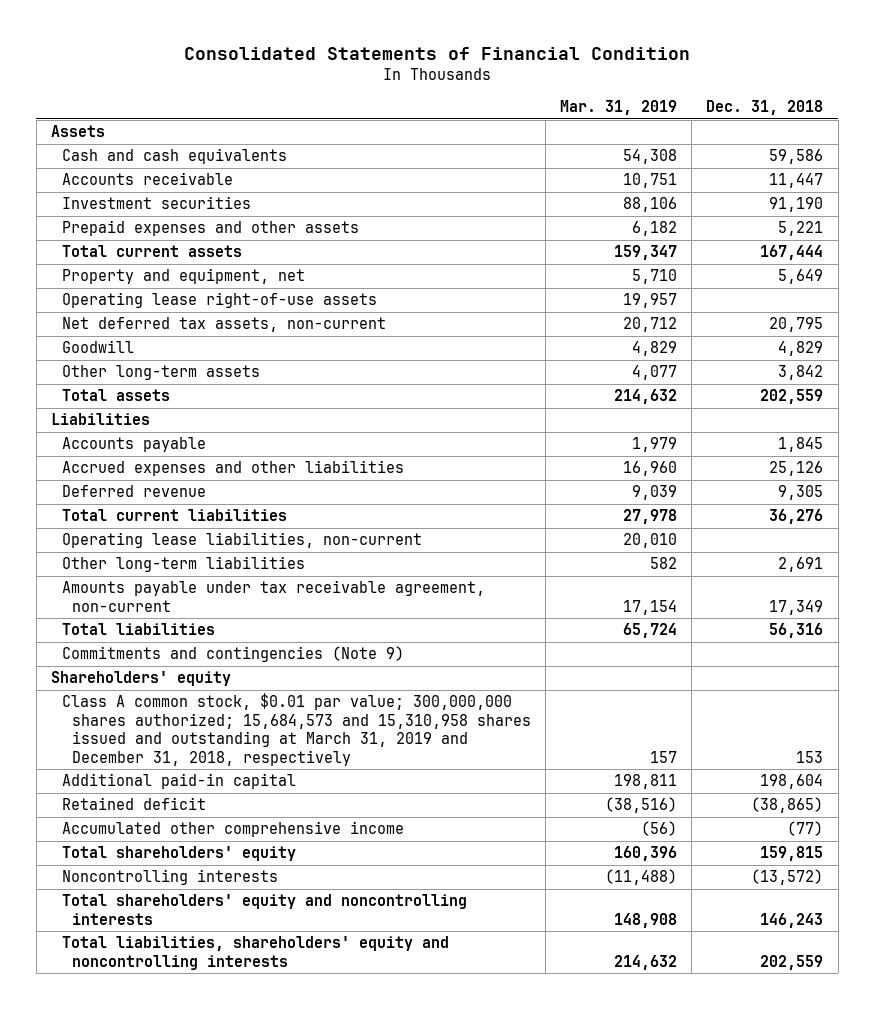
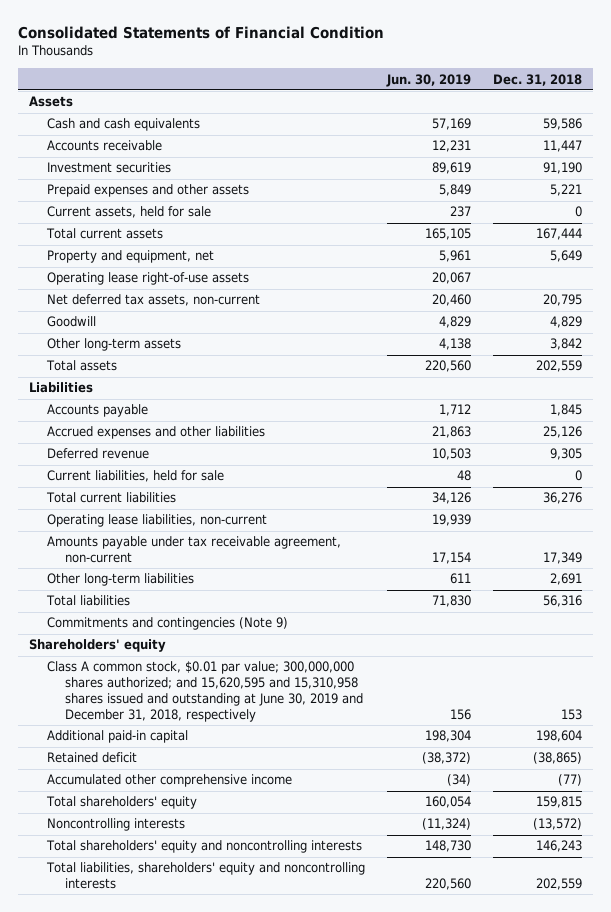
- | Mar. 31, 2019 | Dec. 31, 2018
+ | Jun. 30, 2019 | Dec. 31, 2018
+ Current assets, held for sale | 237 | 0
+ Current liabilities, held for sale | 48 | 0
moved down: Other long-term liabilities | 611 | 2,691
- Class A common stock, $0.01 par value; 300,000,000 shares authorized; 15,684,573 and 15,310,958 shares issued and outstanding at March 31, 2019 and December 31, 2018, respectively | 157 | 153
+ Class A common stock, $0.01 par value; 300,000,000 shares authorized; and 15,620,595 and 15,310,958 shares issued and outstanding at June 30, 2019 and December 31, 2018, respectively | 156 | 153

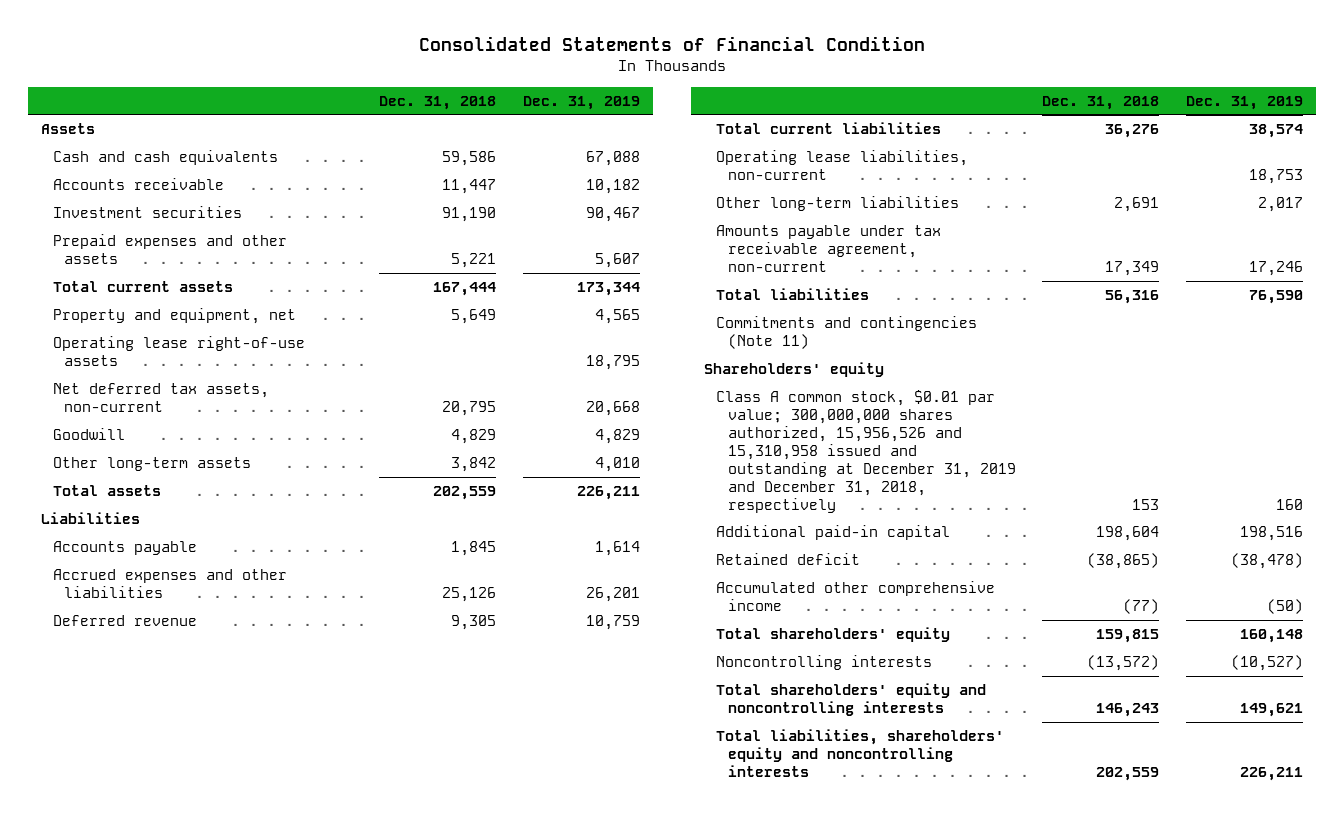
- | Jun. 30, 2019 | Dec. 31, 2018
+ | Dec. 31, 2018 | Dec. 31, 2019
- Current assets, held for sale | 237 | 0
- Current liabilities, held for sale | 48 | 0
moved down: Amounts payable under tax receivable agreement, non-current | 17,349 | 17,246
- Commitments and contingencies (Note 9)
+ Commitments and contingencies (Note 11)
- Class A common stock, $0.01 par value; 300,000,000 shares authorized; and 15,620,595 and 15,310,958 shares issued and outstanding at June 30, 2019 and December 31, 2018, respectively | 156 | 153
+ Class A common stock, $0.01 par value; 300,000,000 shares authorized, 15,956,526 and 15,310,958 issued and outstanding at December 31, 2019 and December 31, 2018, respectively | 153 | 160

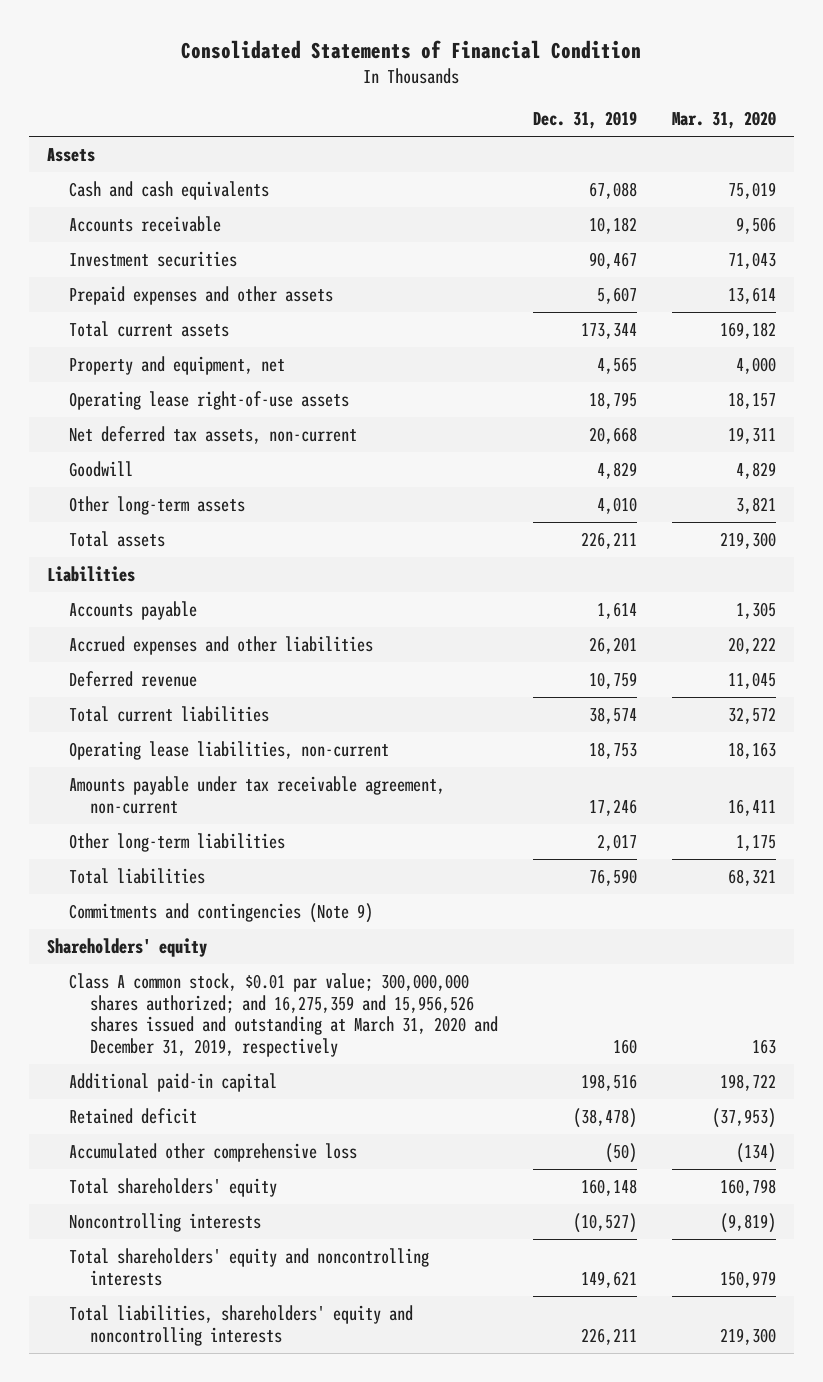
- | Dec. 31, 2018 | Dec. 31, 2019
+ | Dec. 31, 2019 | Mar. 31, 2020
moved down: Other long-term liabilities | 2,017 | 1,175
- Commitments and contingencies (Note 11)
+ Commitments and contingencies (Note 9)
- Class A common stock, $0.01 par value; 300,000,000 shares authorized, 15,956,526 and 15,310,958 issued and outstanding at December 31, 2019 and December 31, 2018, respectively | 153 | 160
+ Class A common stock, $0.01 par value; 300,000,000 shares authorized; and 16,275,359 and 15,956,526 shares issued and outstanding at March 31, 2020 and December 31, 2019, respectively | 160 | 163
- Accumulated other comprehensive income | (77) | (50)
+ Accumulated other comprehensive loss | (50) | (134)

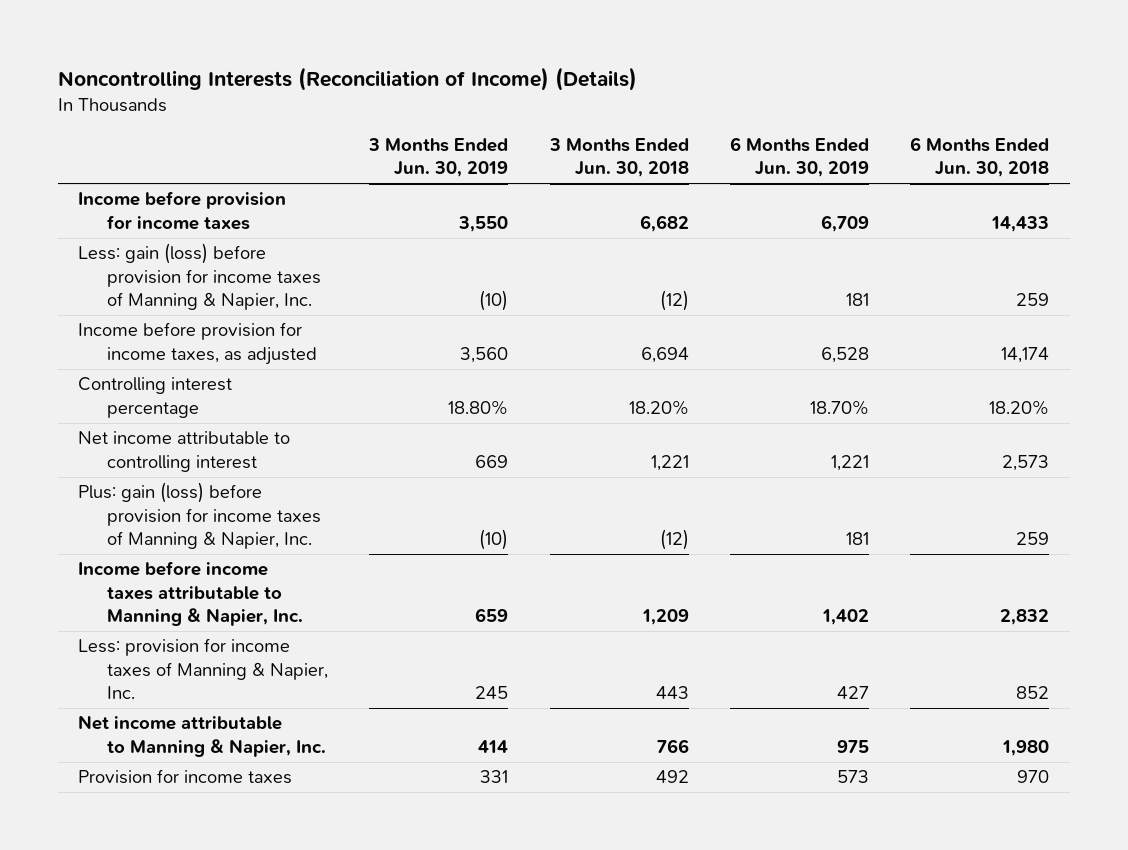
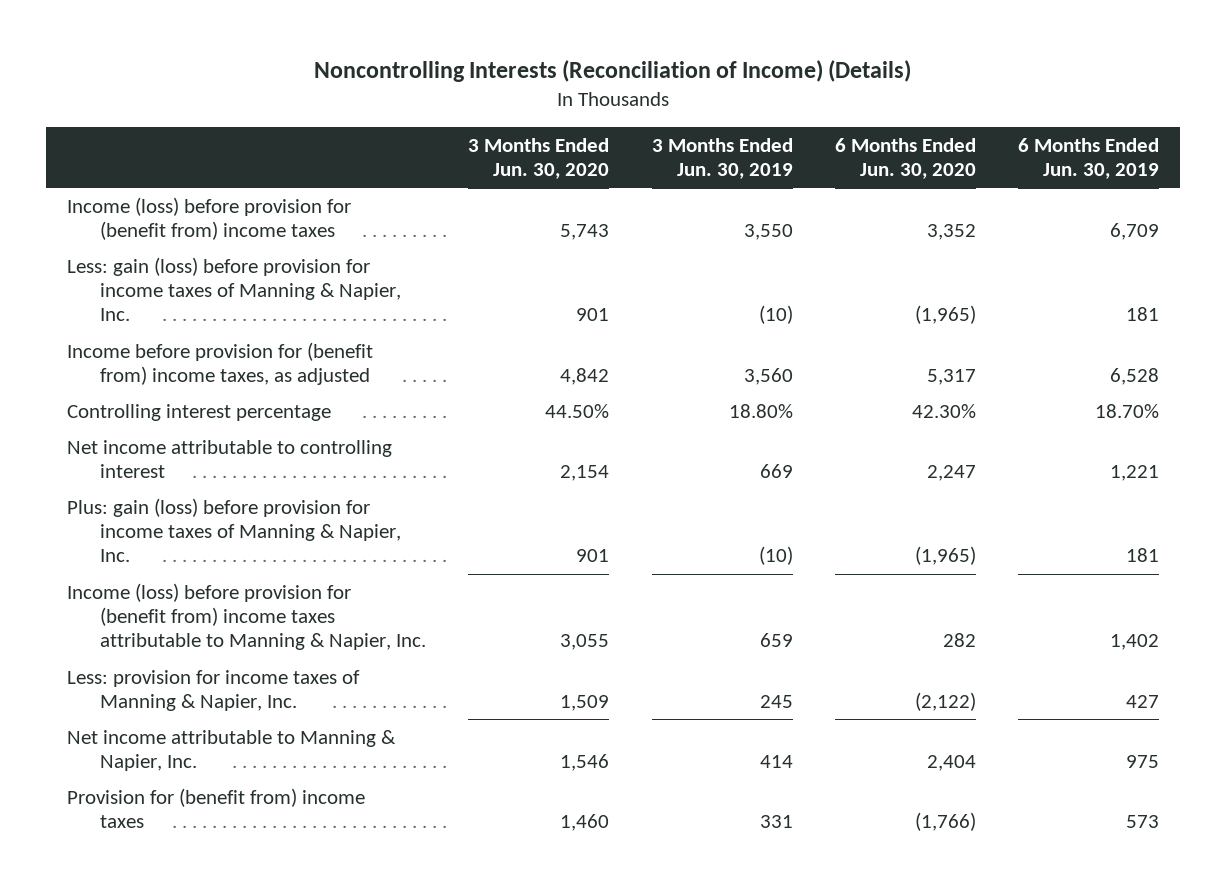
- | 3 Months Ended Jun. 30, 2019 | 3 Months Ended Jun. 30, 2018 | 6 Months Ended Jun. 30, 2019 | 6 Months Ended Jun. 30, 2018
+ | 3 Months Ended Jun. 30, 2020 | 3 Months Ended Jun. 30, 2019 | 6 Months Ended Jun. 30, 2020 | 6 Months Ended Jun. 30, 2019
- Income before provision for income taxes | 3,550 | 6,682 | 6,709 | 14,433
+ Income (loss) before provision for (benefit from) income taxes | 5,743 | 3,550 | 3,352 | 6,709
- Income before provision for income taxes, as adjusted | 3,560 | 6,694 | 6,528 | 14,174
+ Income before provision for (benefit from) income taxes, as adjusted | 4,842 | 3,560 | 5,317 | 6,528
- Income before income taxes attributable to Manning & Napier, Inc. | 659 | 1,209 | 1,402 | 2,832
+ Income (loss) before provision for (benefit from) income taxes attributable to Manning & Napier, Inc. | 3,055 | 659 | 282 | 1,402
- Provision for income taxes | 331 | 492 | 573 | 970
+ Provision for (benefit from) income taxes | 1,460 | 331 | (1,766) | 573

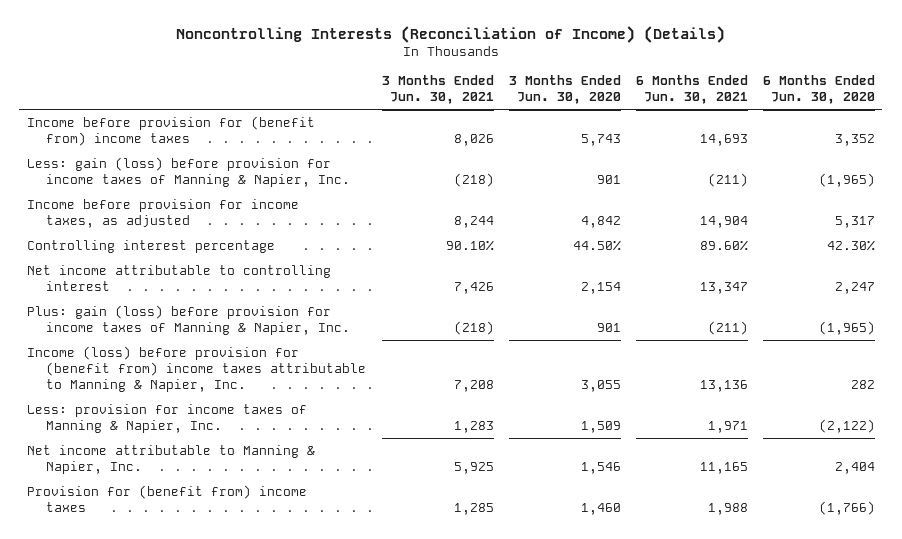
- | 3 Months Ended Jun. 30, 2020 | 3 Months Ended Jun. 30, 2019 | 6 Months Ended Jun. 30, 2020 | 6 Months Ended Jun. 30, 2019
+ | 3 Months Ended Jun. 30, 2021 | 3 Months Ended Jun. 30, 2020 | 6 Months Ended Jun. 30, 2021 | 6 Months Ended Jun. 30, 2020
- Income (loss) before provision for (benefit from) income taxes | 5,743 | 3,550 | 3,352 | 6,709
+ Income before provision for (benefit from) income taxes | 8,026 | 5,743 | 14,693 | 3,352
- Income before provision for (benefit from) income taxes, as adjusted | 4,842 | 3,560 | 5,317 | 6,528
+ Income before provision for income taxes, as adjusted | 8,244 | 4,842 | 14,904 | 5,317

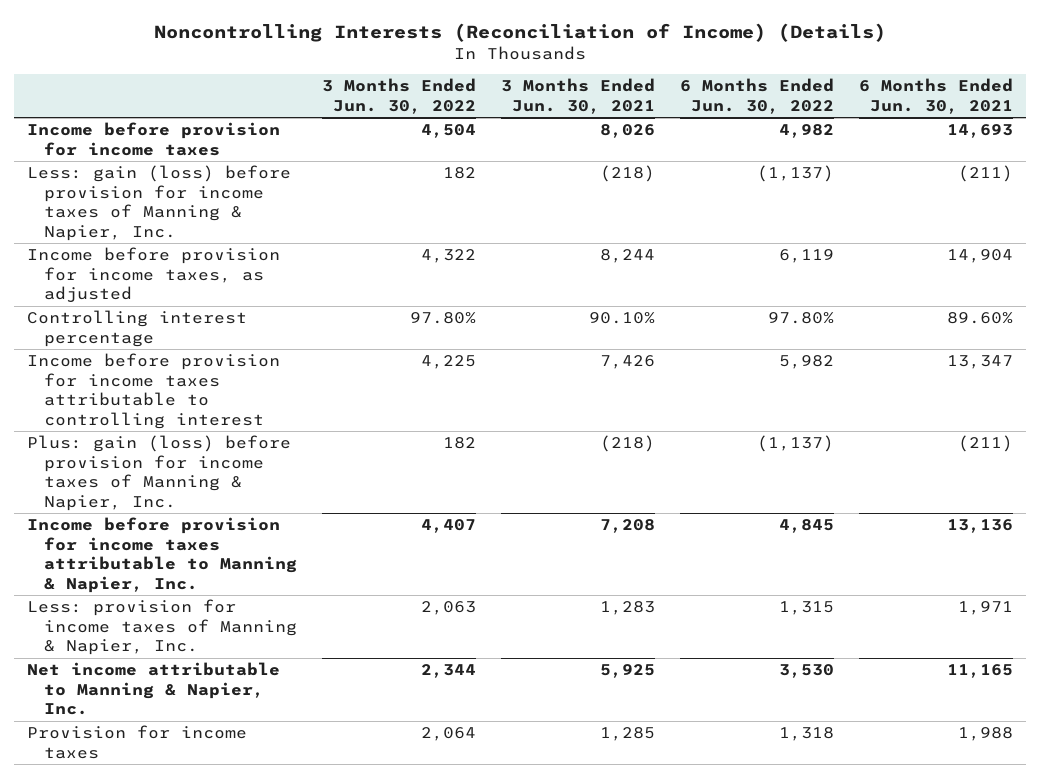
- | 3 Months Ended Jun. 30, 2021 | 3 Months Ended Jun. 30, 2020 | 6 Months Ended Jun. 30, 2021 | 6 Months Ended Jun. 30, 2020
+ | 3 Months Ended Jun. 30, 2022 | 3 Months Ended Jun. 30, 2021 | 6 Months Ended Jun. 30, 2022 | 6 Months Ended Jun. 30, 2021
- Income before provision for (benefit from) income taxes | 8,026 | 5,743 | 14,693 | 3,352
+ Income before provision for income taxes | 4,504 | 8,026 | 4,982 | 14,693
- Net income attributable to controlling interest | 7,426 | 2,154 | 13,347 | 2,247
+ Income before provision for income taxes attributable to controlling interest | 4,225 | 7,426 | 5,982 | 13,347
- Income (loss) before provision for (benefit from) income taxes attributable to Manning & Napier, Inc. | 7,208 | 3,055 | 13,136 | 282
+ Income before provision for income taxes attributable to Manning & Napier, Inc. | 4,407 | 7,208 | 4,845 | 13,136
- Provision for (benefit from) income taxes | 1,285 | 1,460 | 1,988 | (1,766)
+ Provision for income taxes | 2,064 | 1,285 | 1,318 | 1,988

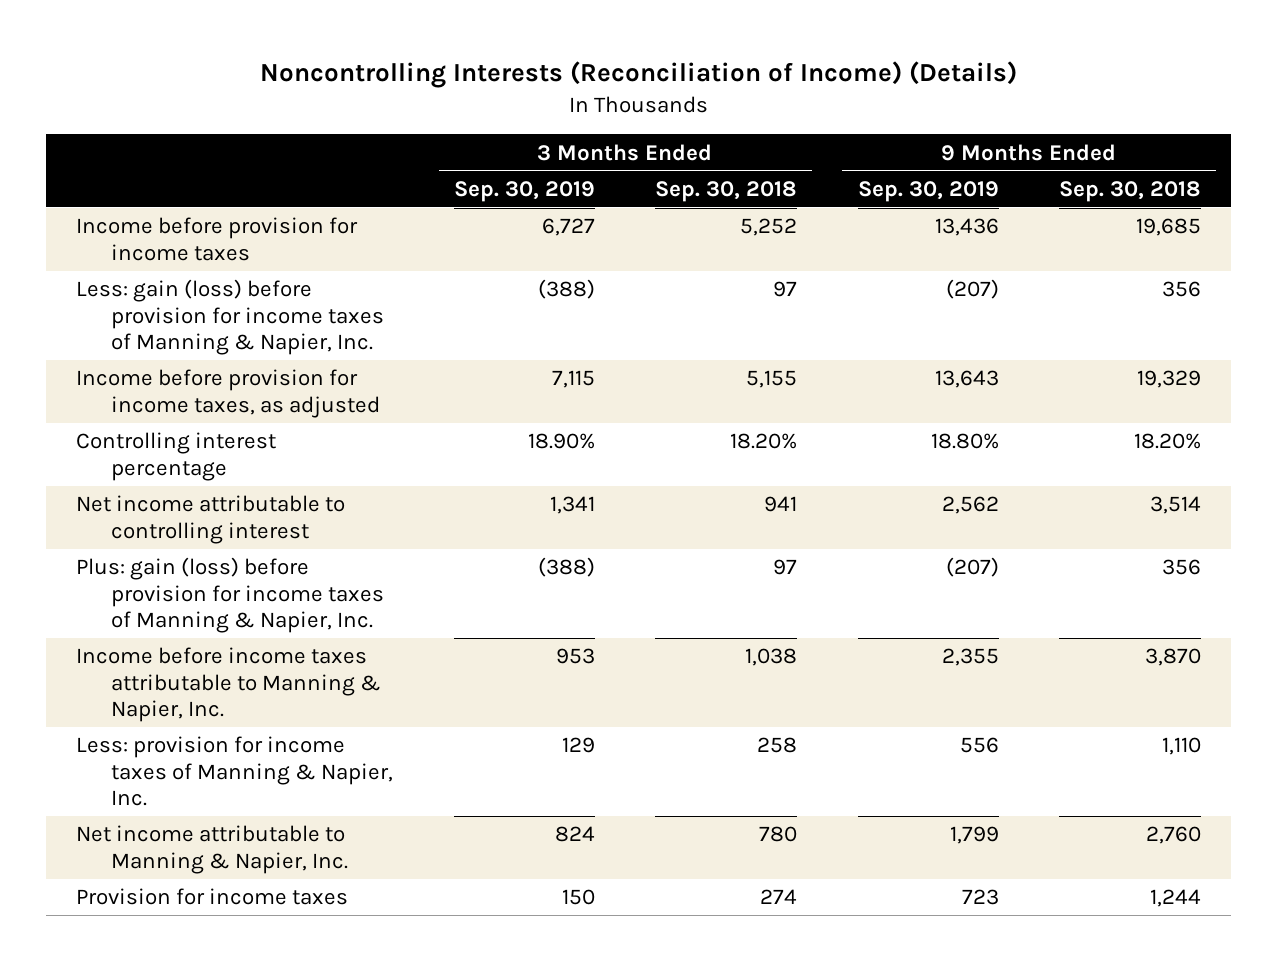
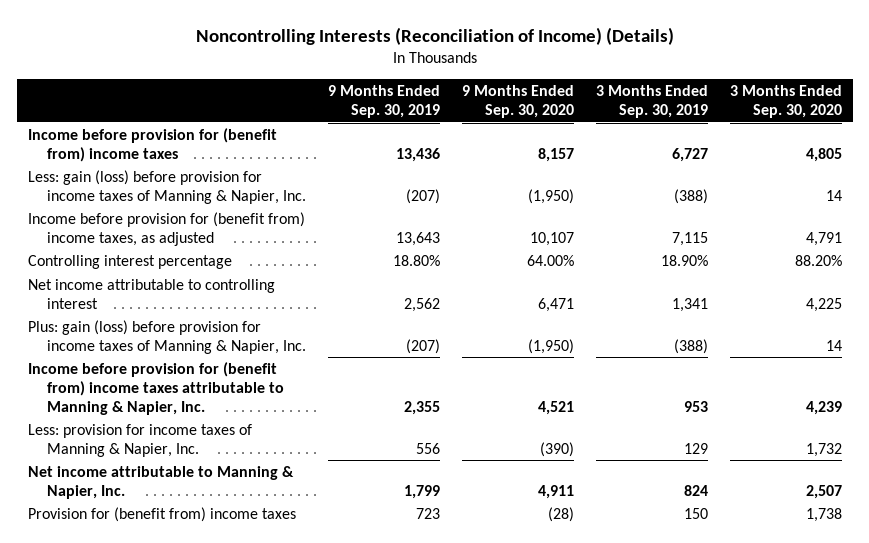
- | 3 Months Ended Sep. 30, 2019 | 3 Months Ended Sep. 30, 2018 | 9 Months Ended Sep. 30, 2019 | 9 Months Ended Sep. 30, 2018
+ | 9 Months Ended Sep. 30, 2019 | 9 Months Ended Sep. 30, 2020 | 3 Months Ended Sep. 30, 2019 | 3 Months Ended Sep. 30, 2020
- Income before provision for income taxes | 6,727 | 5,252 | 13,436 | 19,685
+ Income before provision for (benefit from) income taxes | 13,436 | 8,157 | 6,727 | 4,805
- Income before provision for income taxes, as adjusted | 7,115 | 5,155 | 13,643 | 19,329
+ Income before provision for (benefit from) income taxes, as adjusted | 13,643 | 10,107 | 7,115 | 4,791
- Income before income taxes attributable to Manning & Napier, Inc. | 953 | 1,038 | 2,355 | 3,870
+ Income before provision for (benefit from) income taxes attributable to Manning & Napier, Inc. | 2,355 | 4,521 | 953 | 4,239
- Provision for income taxes | 150 | 274 | 723 | 1,244
+ Provision for (benefit from) income taxes | 723 | (28) | 150 | 1,738

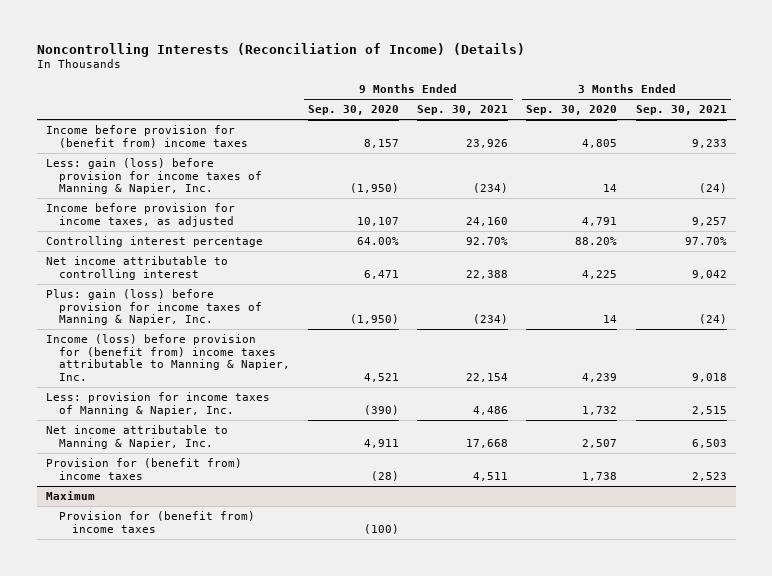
- | 9 Months Ended Sep. 30, 2019 | 9 Months Ended Sep. 30, 2020 | 3 Months Ended Sep. 30, 2019 | 3 Months Ended Sep. 30, 2020
+ | 9 Months Ended Sep. 30, 2020 | 9 Months Ended Sep. 30, 2021 | 3 Months Ended Sep. 30, 2020 | 3 Months Ended Sep. 30, 2021
- Income before provision for (benefit from) income taxes, as adjusted | 13,643 | 10,107 | 7,115 | 4,791
+ Income before provision for income taxes, as adjusted | 10,107 | 24,160 | 4,791 | 9,257
- Income before provision for (benefit from) income taxes attributable to Manning & Napier, Inc. | 2,355 | 4,521 | 953 | 4,239
+ Income (loss) before provision for (benefit from) income taxes attributable to Manning & Napier, Inc. | 4,521 | 22,154 | 4,239 | 9,018
+ Maximum
+ Provision for (benefit from) income taxes | (100) | | |

